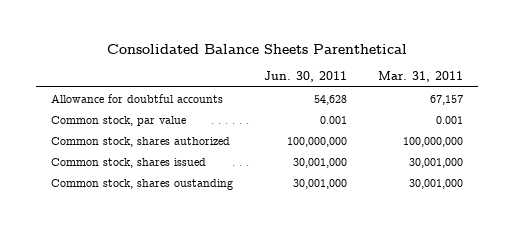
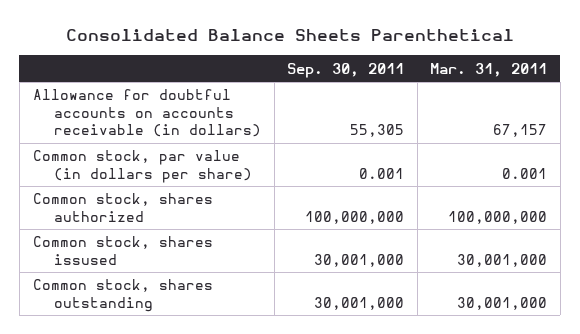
- | Jun. 30, 2011 | Mar. 31, 2011
+ | Sep. 30, 2011 | Mar. 31, 2011
- Allowance for doubtful accounts | 54,628 | 67,157
- Common stock, par value | 0.001 | 0.001
+ Allowance for doubtful accounts on accounts receivable (in dollars) | 55,305 | 67,157
+ Common stock, par value (in dollars per share) | 0.001 | 0.001
- Common stock, shares issued | 30,001,000 | 30,001,000
- Common stock, shares oustanding | 30,001,000 | 30,001,000
+ Common stock, shares issused | 30,001,000 | 30,001,000
+ Common stock, shares outstanding | 30,001,000 | 30,001,000

